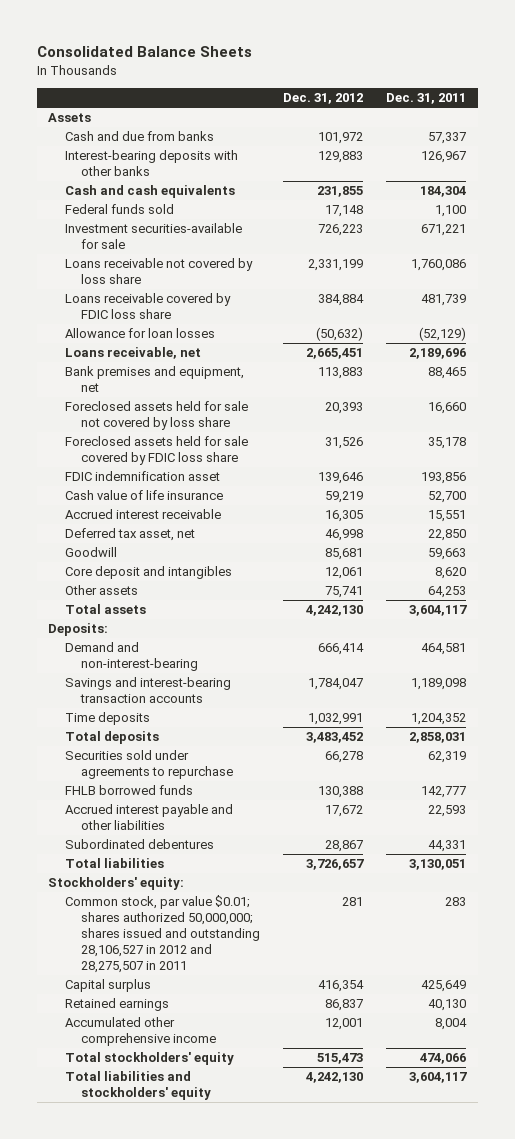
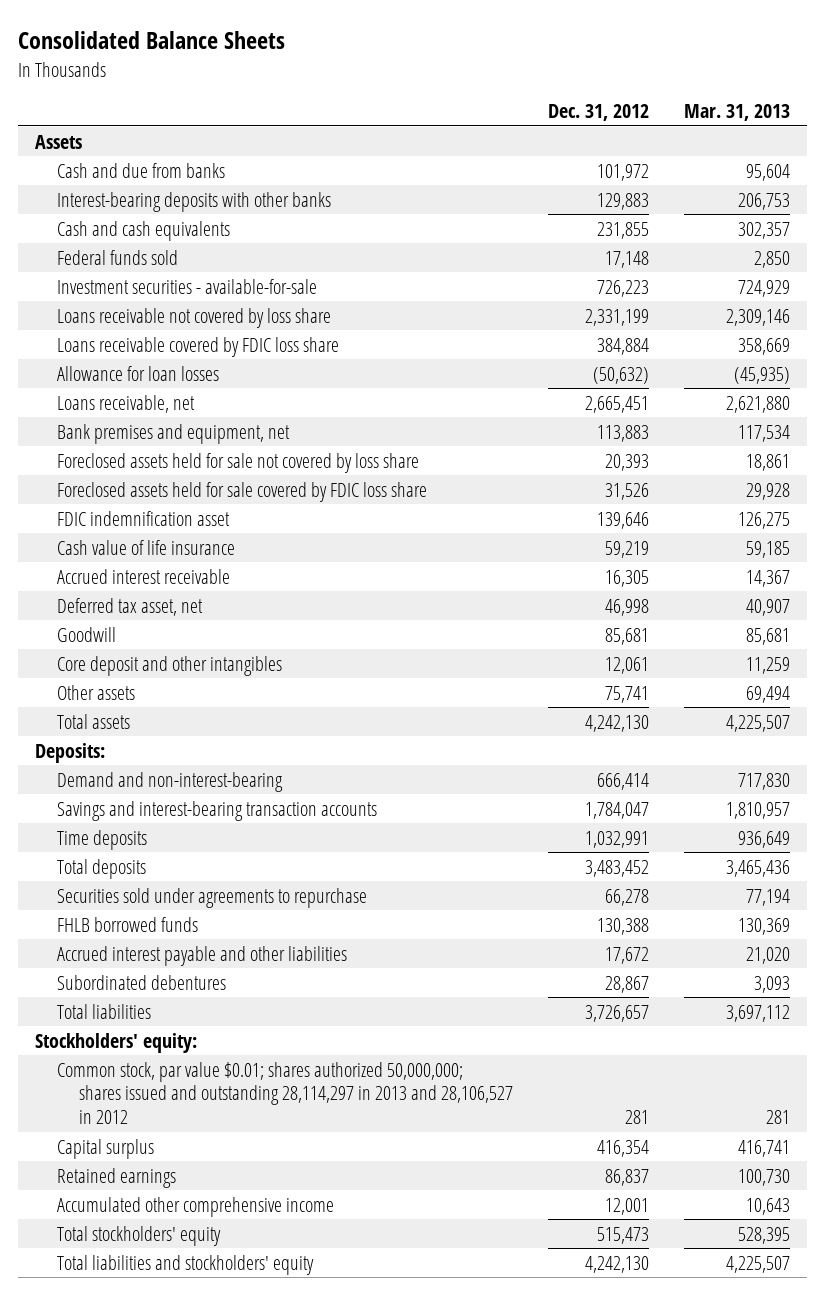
- | Dec. 31, 2012 | Dec. 31, 2011
+ | Dec. 31, 2012 | Mar. 31, 2013
- Investment securities-available for sale | 726,223 | 671,221
+ Investment securities - available-for-sale | 726,223 | 724,929
- Core deposit and intangibles | 12,061 | 8,620
+ Core deposit and other intangibles | 12,061 | 11,259
- Common stock, par value $0.01; shares authorized 50,000,000; shares issued and outstanding 28,106,527 in 2012 and 28,275,507 in 2011 | 281 | 283
+ Common stock, par value $0.01; shares authorized 50,000,000; shares issued and outstanding 28,114,297 in 2013 and 28,106,527 in 2012 | 281 | 281

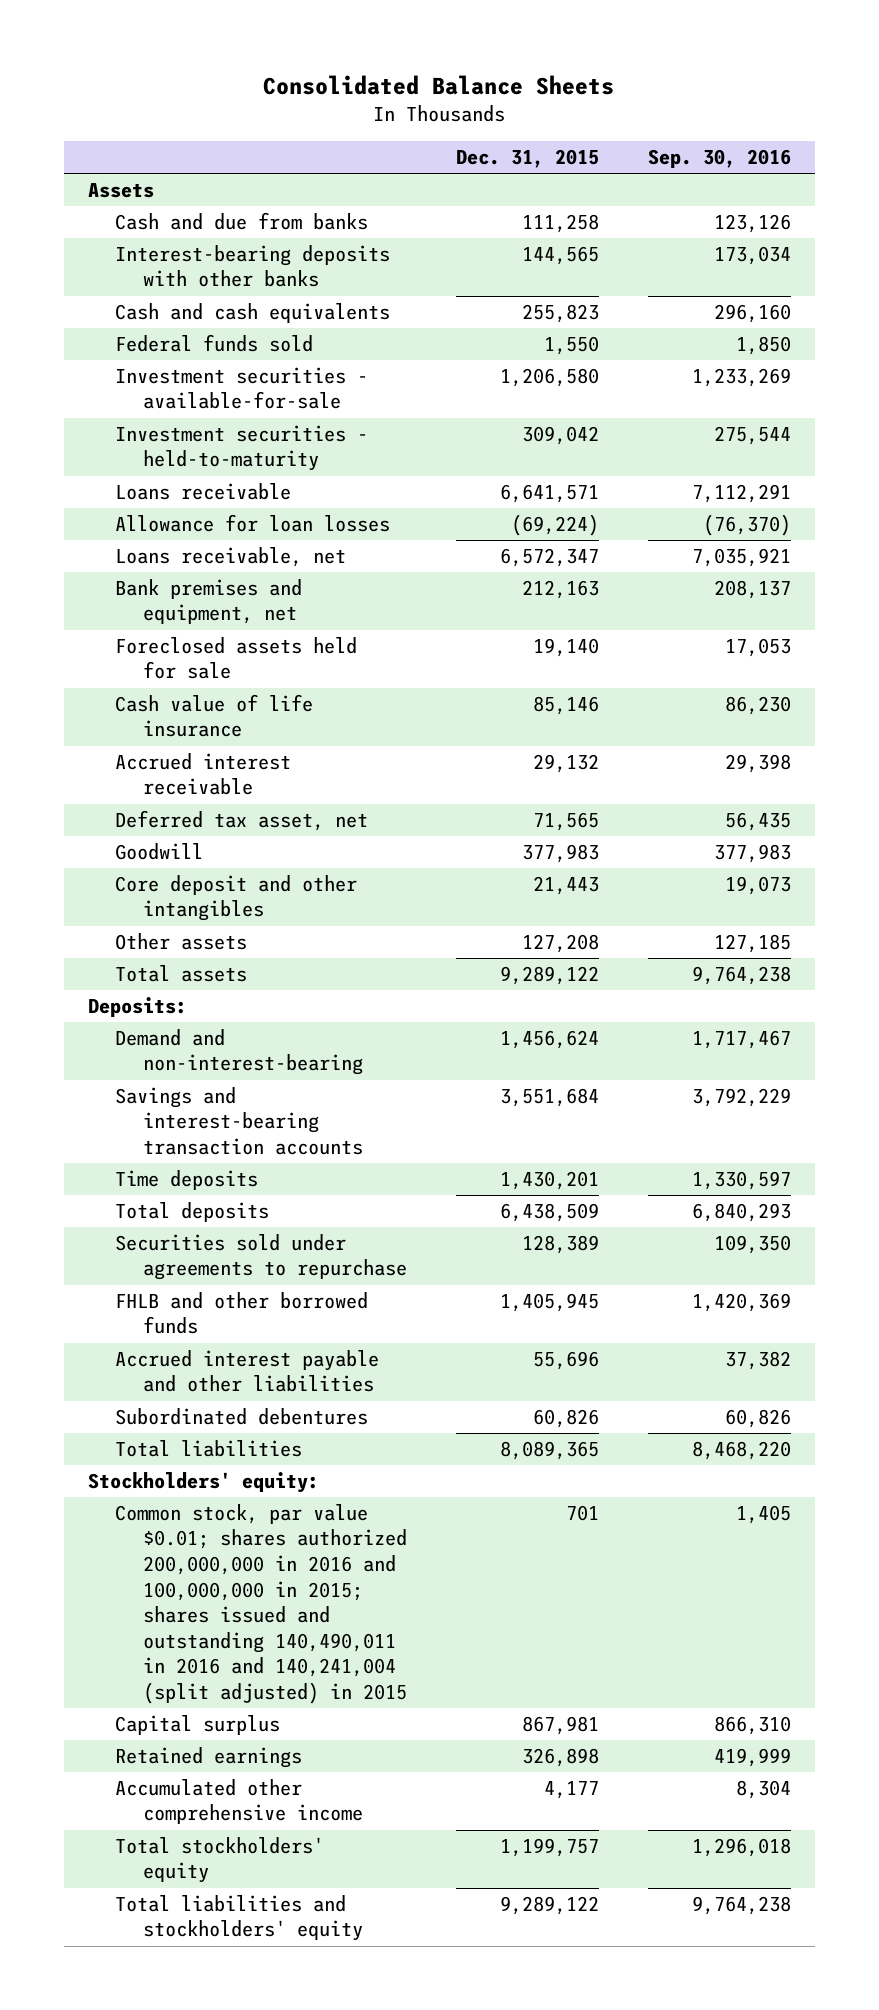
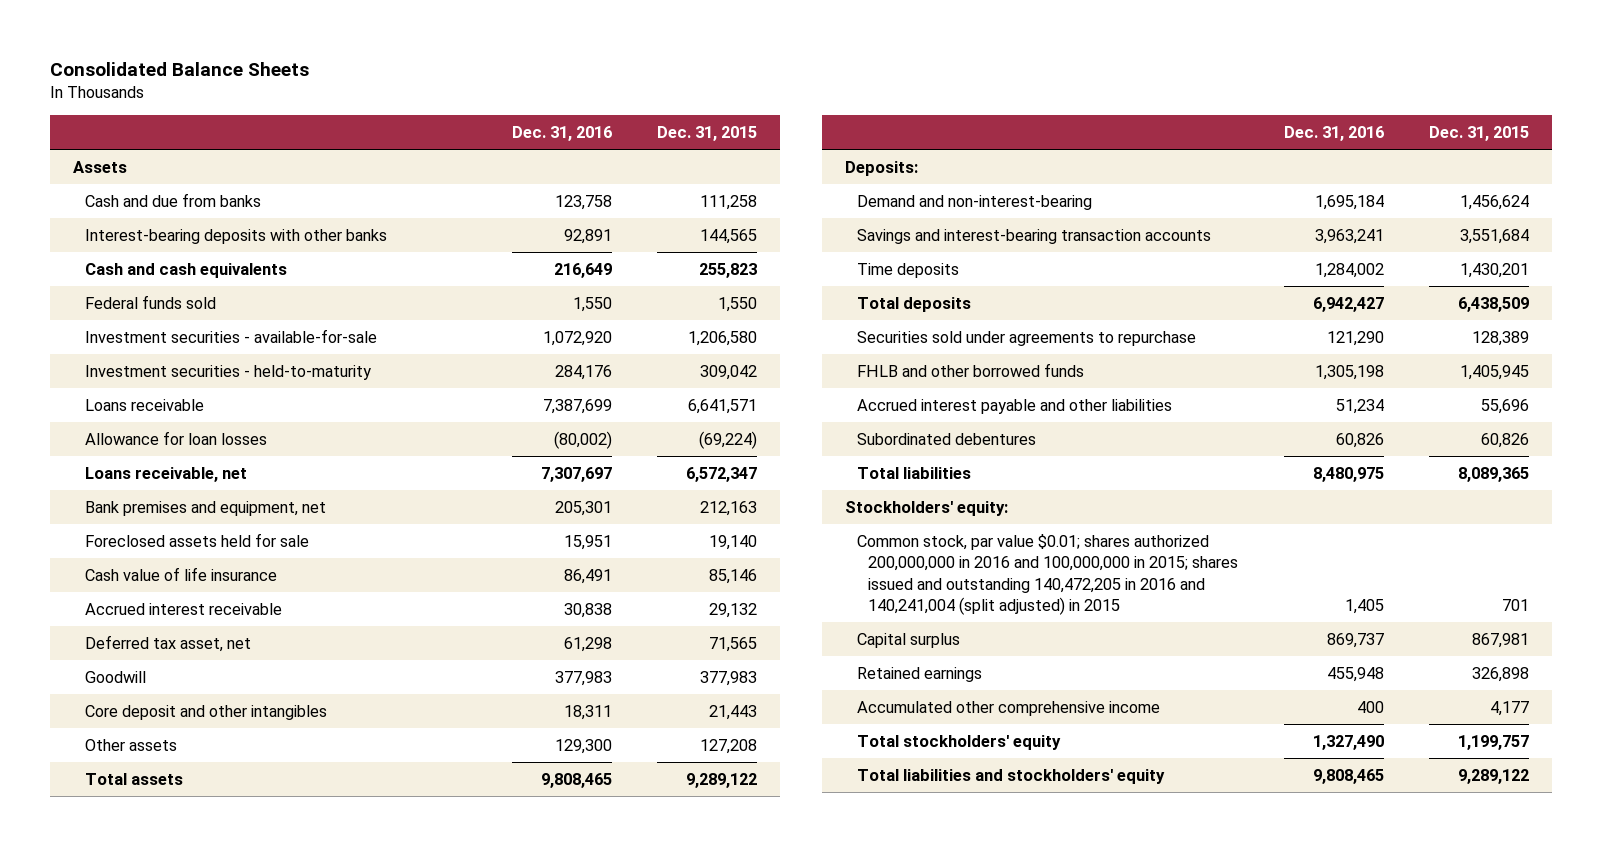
- | Dec. 31, 2015 | Sep. 30, 2016
+ | Dec. 31, 2016 | Dec. 31, 2015
- Common stock, par value $0.01; shares authorized 200,000,000 in 2016 and 100,000,000 in 2015; shares issued and outstanding 140,490,011 in 2016 and 140,241,004 (split adjusted) in 2015 | 701 | 1,405
+ Common stock, par value $0.01; shares authorized 200,000,000 in 2016 and 100,000,000 in 2015; shares issued and outstanding 140,472,205 in 2016 and 140,241,004 (split adjusted) in 2015 | 1,405 | 701

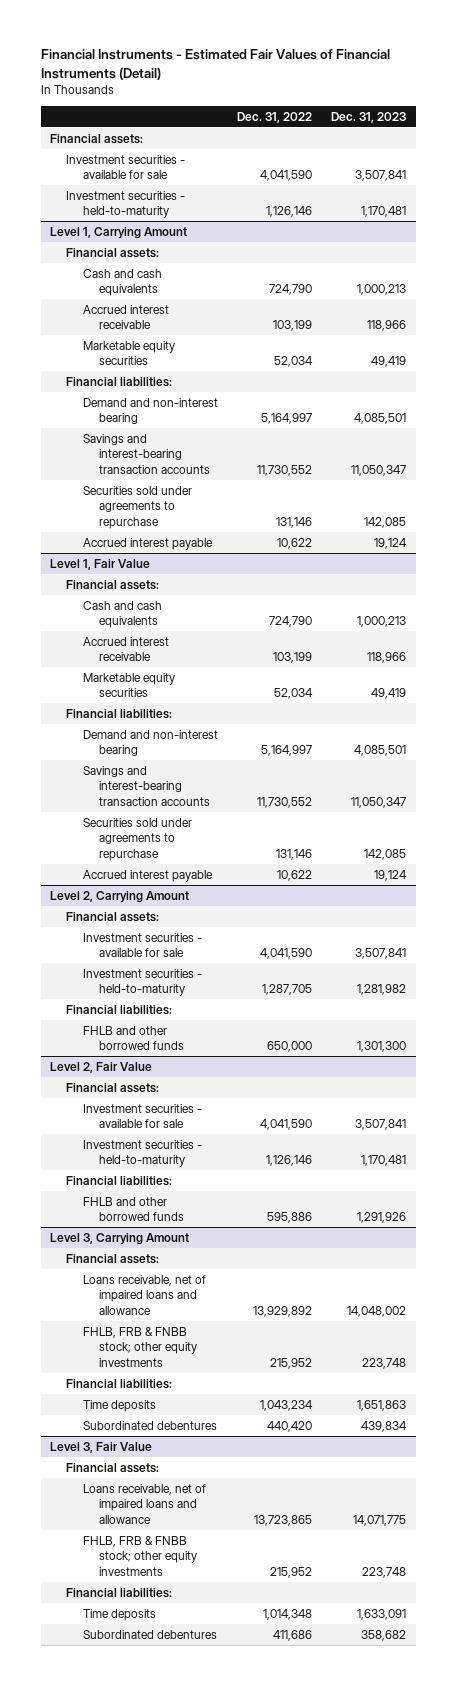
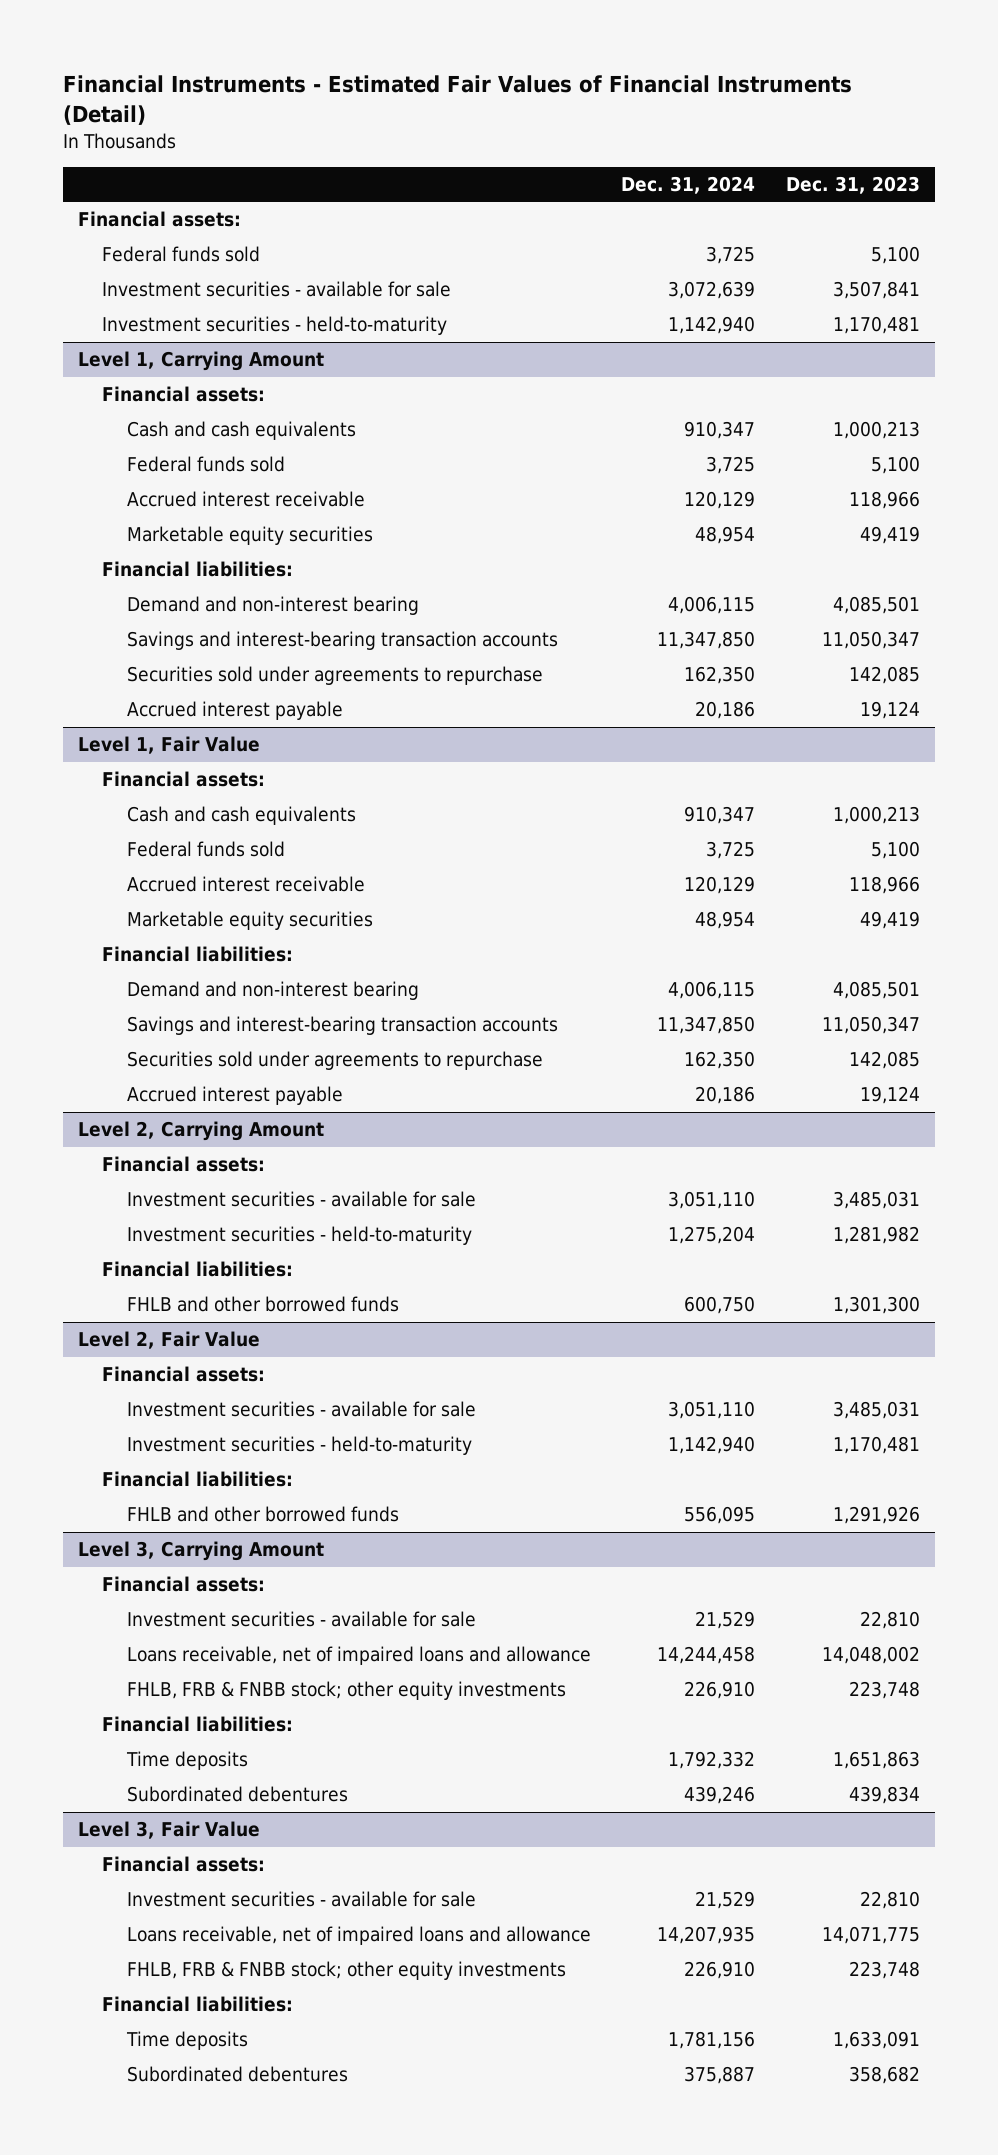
- | Dec. 31, 2022 | Dec. 31, 2023
+ | Dec. 31, 2024 | Dec. 31, 2023
+ Federal funds sold | 3,725 | 5,100
@ Level 1, Carrying Amount
+ Federal funds sold | 3,725 | 5,100
@ Level 1, Fair Value
+ Federal funds sold | 3,725 | 5,100
@ Level 2, Carrying Amount
- Investment securities - available for sale | 4,041,590 | 3,507,841
+ Investment securities - available for sale | 3,051,110 | 3,485,031
@ Level 2, Fair Value
- Investment securities - available for sale | 4,041,590 | 3,507,841
+ Investment securities - available for sale | 3,051,110 | 3,485,031
@ Level 3, Carrying Amount
+ Investment securities - available for sale | 21,529 | 22,810
@ Level 3, Fair Value
+ Investment securities - available for sale | 21,529 | 22,810

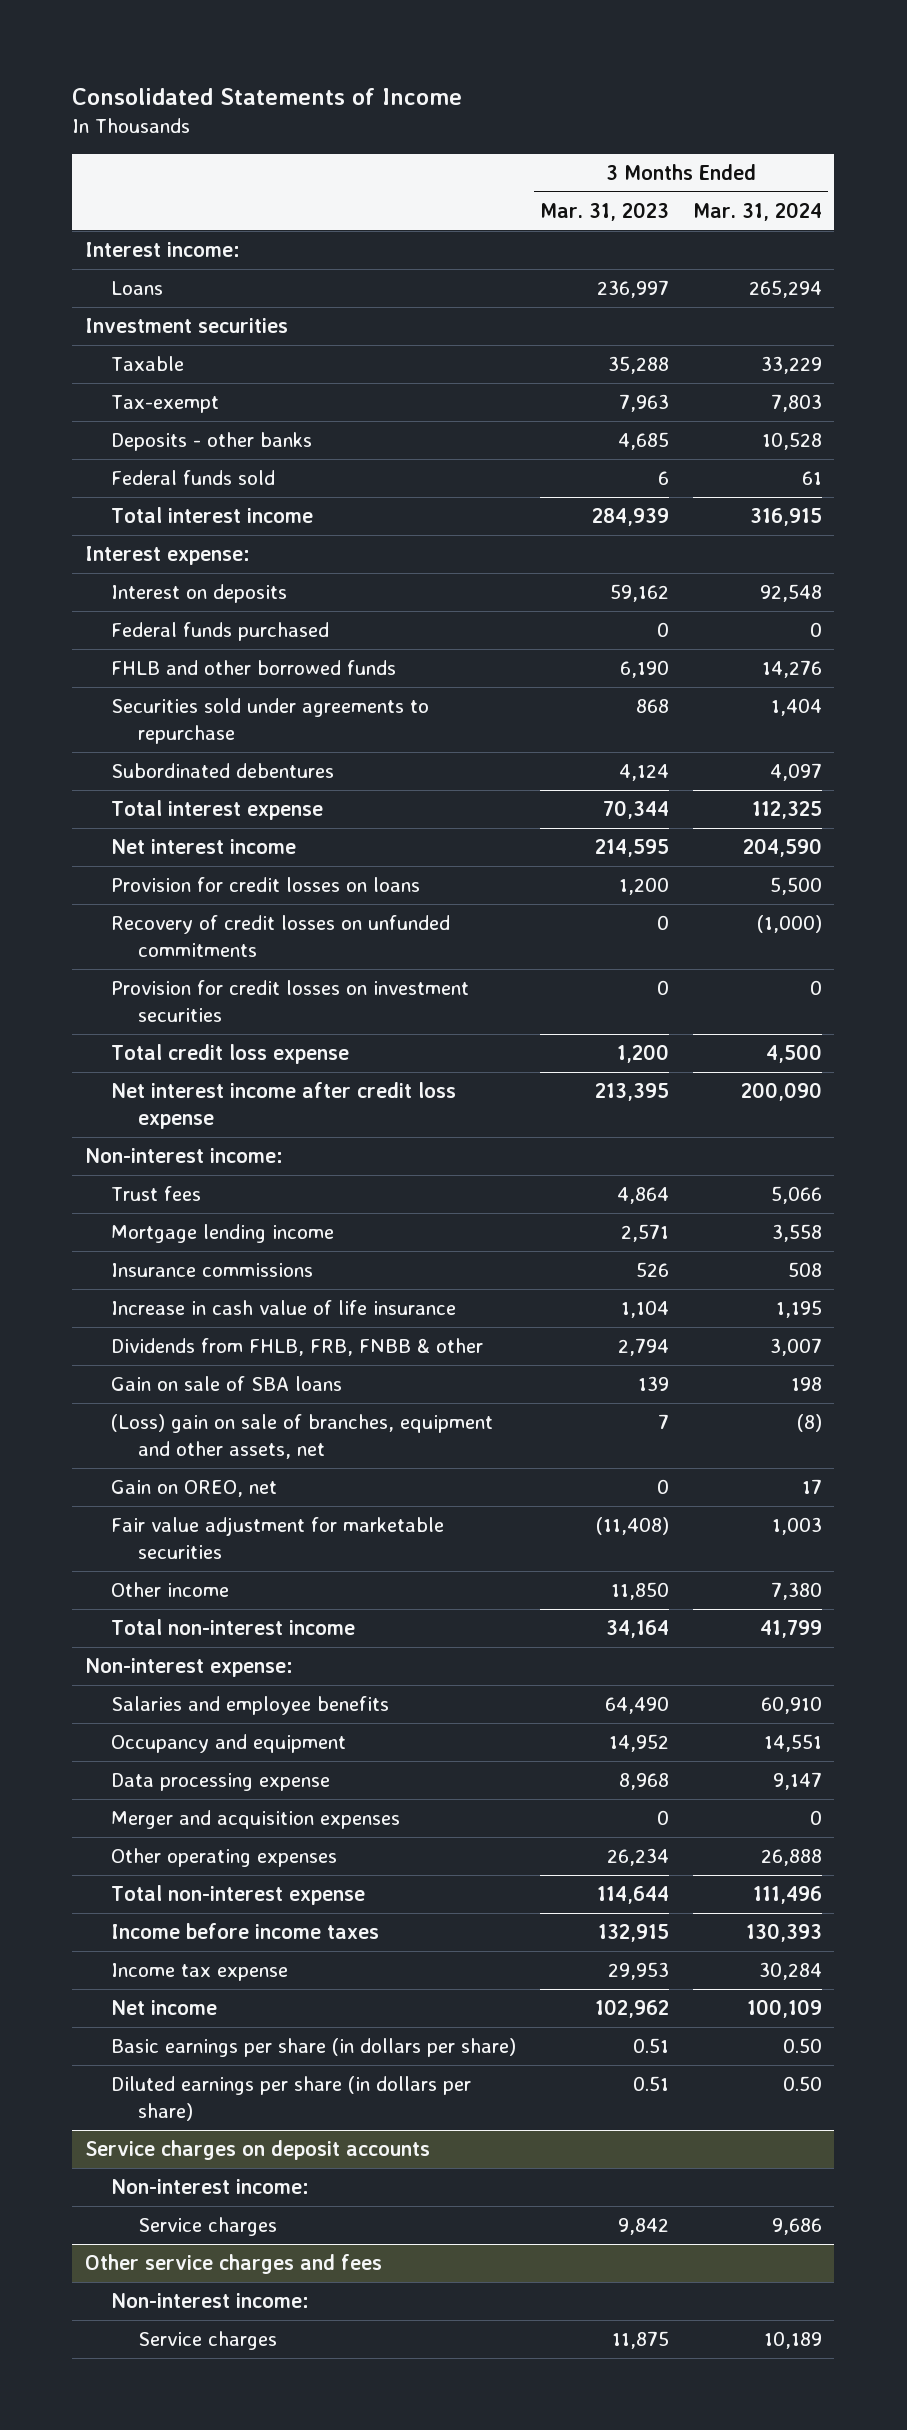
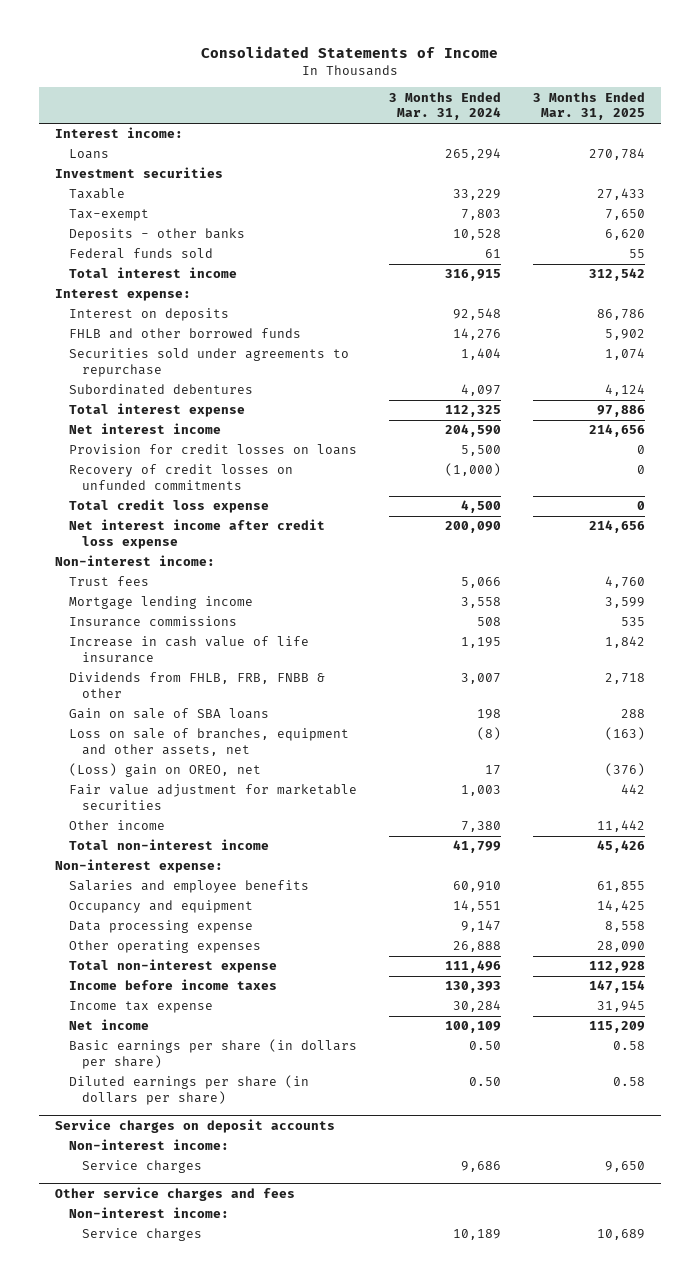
- | 3 Months Ended Mar. 31, 2023 | 3 Months Ended Mar. 31, 2024
+ | 3 Months Ended Mar. 31, 2024 | 3 Months Ended Mar. 31, 2025
- Federal funds purchased | 0 | 0
- Provision for credit losses on investment securities | 0 | 0
- (Loss) gain on sale of branches, equipment and other assets, net | 7 | (8)
- Gain on OREO, net | 0 | 17
+ Loss on sale of branches, equipment and other assets, net | (8) | (163)
+ (Loss) gain on OREO, net | 17 | (376)
- Merger and acquisition expenses | 0 | 0

